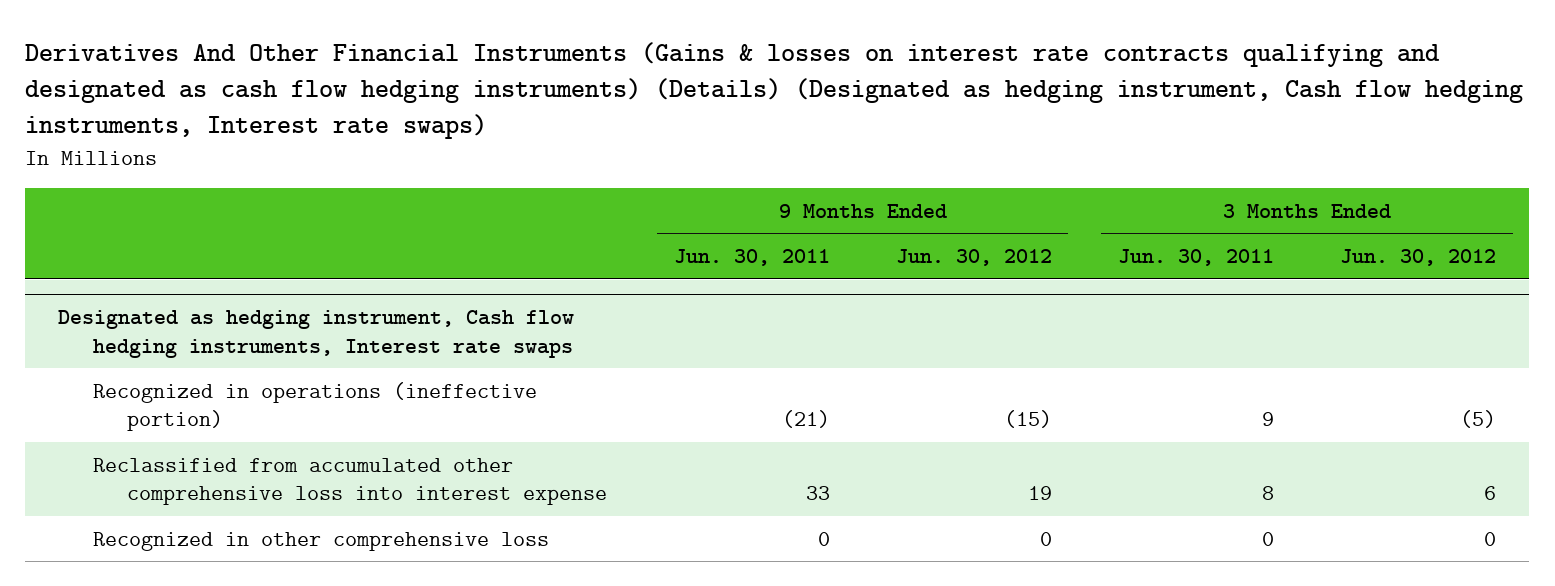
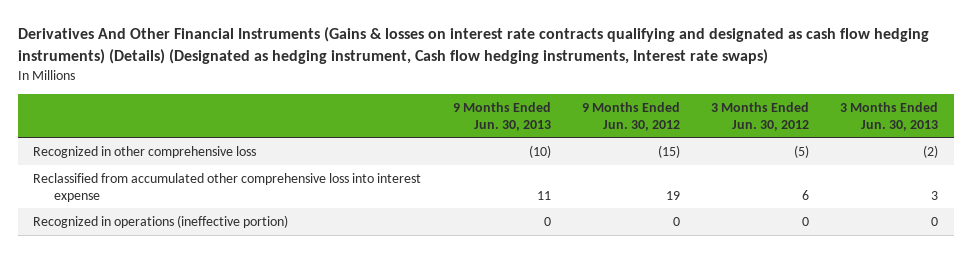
- | 9 Months Ended Jun. 30, 2011 | 9 Months Ended Jun. 30, 2012 | 3 Months Ended Jun. 30, 2011 | 3 Months Ended Jun. 30, 2012
+ | 9 Months Ended Jun. 30, 2013 | 9 Months Ended Jun. 30, 2012 | 3 Months Ended Jun. 30, 2012 | 3 Months Ended Jun. 30, 2013
- Designated as hedging instrument, Cash flow hedging instruments, Interest rate swaps
- Recognized in operations (ineffective portion) | (21) | (15) | 9 | (5)
+ Recognized in other comprehensive loss | (10) | (15) | (5) | (2)
- Recognized in other comprehensive loss | 0 | 0 | 0 | 0
+ Recognized in operations (ineffective portion) | 0 | 0 | 0 | 0

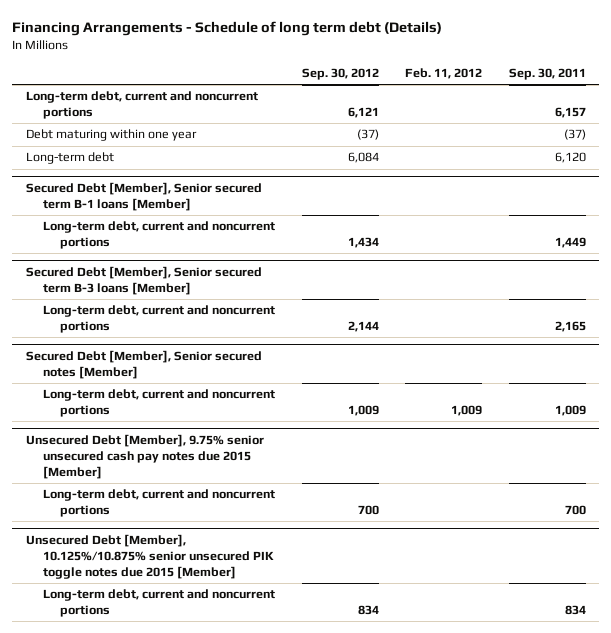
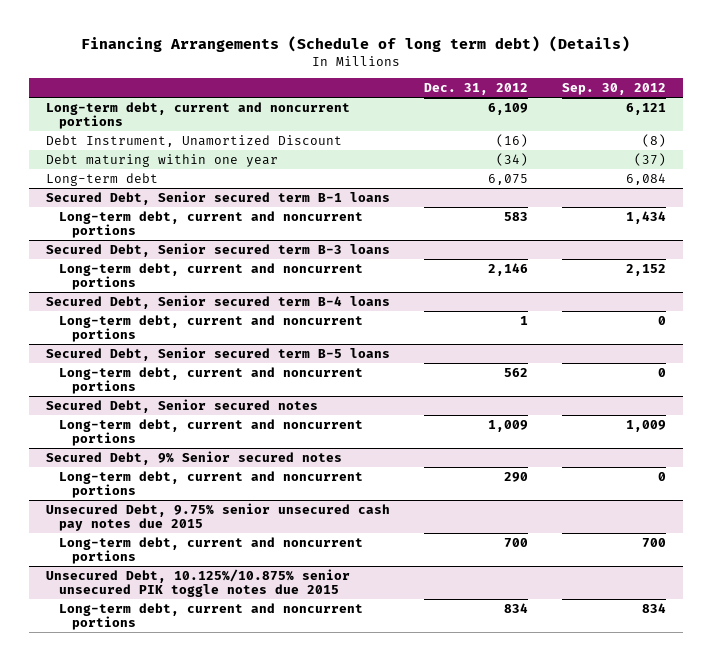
- Financing Arrangements - Schedule of long term debt (Details)
+ Financing Arrangements (Schedule of long term debt) (Details)
- | Sep. 30, 2012 | Feb. 11, 2012 | Sep. 30, 2011
+ | Dec. 31, 2012 | Sep. 30, 2012
+ Debt Instrument, Unamortized Discount | (16) | (8)
- Secured Debt [Member], Senior secured term B-1 loans [Member]
+ Secured Debt, Senior secured term B-1 loans
- Secured Debt [Member], Senior secured term B-3 loans [Member]
- Long-term debt, current and noncurrent portions | 2,144 | | 2,165
- Secured Debt [Member], Senior secured notes [Member]
+ Secured Debt, Senior secured term B-3 loans
+ Long-term debt, current and noncurrent portions | 2,146 | 2,152
+ Secured Debt, Senior secured term B-4 loans
+ Long-term debt, current and noncurrent portions | 1 | 0
+ Secured Debt, Senior secured term B-5 loans
+ Long-term debt, current and noncurrent portions | 562 | 0
+ Secured Debt, Senior secured notes
- Unsecured Debt [Member], 9.75% senior unsecured cash pay notes due 2015 [Member]
+ Secured Debt, 9% Senior secured notes
+ Long-term debt, current and noncurrent portions | 290 | 0
+ Unsecured Debt, 9.75% senior unsecured cash pay notes due 2015
- Unsecured Debt [Member], 10.125%/10.875% senior unsecured PIK toggle notes due 2015 [Member]
+ Unsecured Debt, 10.125%/10.875% senior unsecured PIK toggle notes due 2015

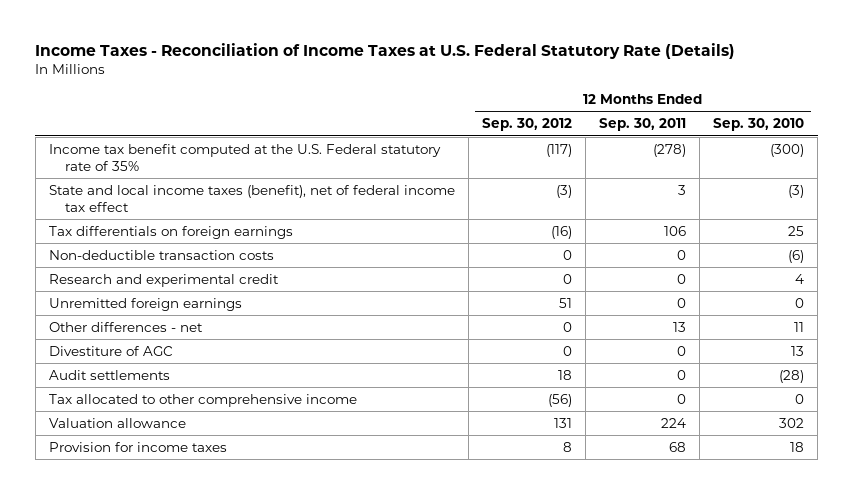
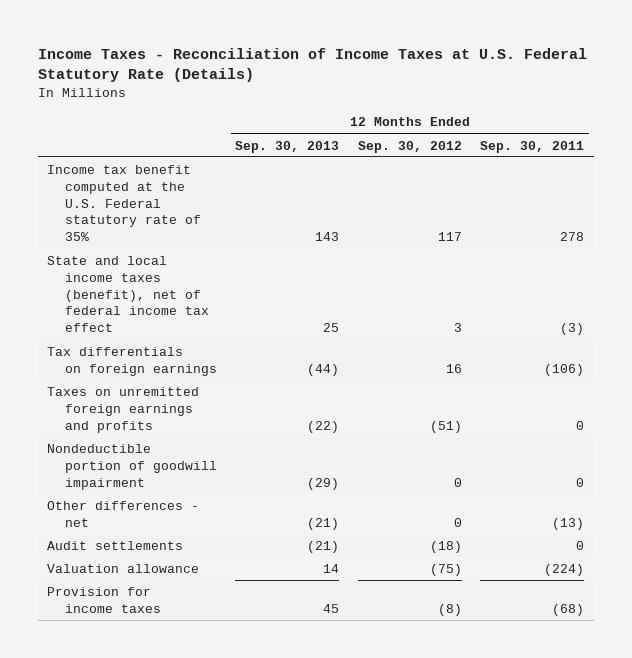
- | 12 Months Ended Sep. 30, 2012 | 12 Months Ended Sep. 30, 2011 | 12 Months Ended Sep. 30, 2010
+ | 12 Months Ended Sep. 30, 2013 | 12 Months Ended Sep. 30, 2012 | 12 Months Ended Sep. 30, 2011
- Income tax benefit computed at the U.S. Federal statutory rate of 35% | (117) | (278) | (300)
- State and local income taxes (benefit), net of federal income tax effect | (3) | 3 | (3)
- Tax differentials on foreign earnings | (16) | 106 | 25
- Non-deductible transaction costs | 0 | 0 | (6)
- Research and experimental credit | 0 | 0 | 4
- Unremitted foreign earnings | 51 | 0 | 0
- Other differences - net | 0 | 13 | 11
- Divestiture of AGC | 0 | 0 | 13
- Audit settlements | 18 | 0 | (28)
- Tax allocated to other comprehensive income | (56) | 0 | 0
- Valuation allowance | 131 | 224 | 302
- Provision for income taxes | 8 | 68 | 18
+ Income tax benefit computed at the U.S. Federal statutory rate of 35% | 143 | 117 | 278
+ State and local income taxes (benefit), net of federal income tax effect | 25 | 3 | (3)
+ Tax differentials on foreign earnings | (44) | 16 | (106)
+ Taxes on unremitted foreign earnings and profits | (22) | (51) | 0
+ Nondeductible portion of goodwill impairment | (29) | 0 | 0
+ Other differences - net | (21) | 0 | (13)
+ Audit settlements | (21) | (18) | 0
+ Valuation allowance | 14 | (75) | (224)
+ Provision for income taxes | 45 | (8) | (68)

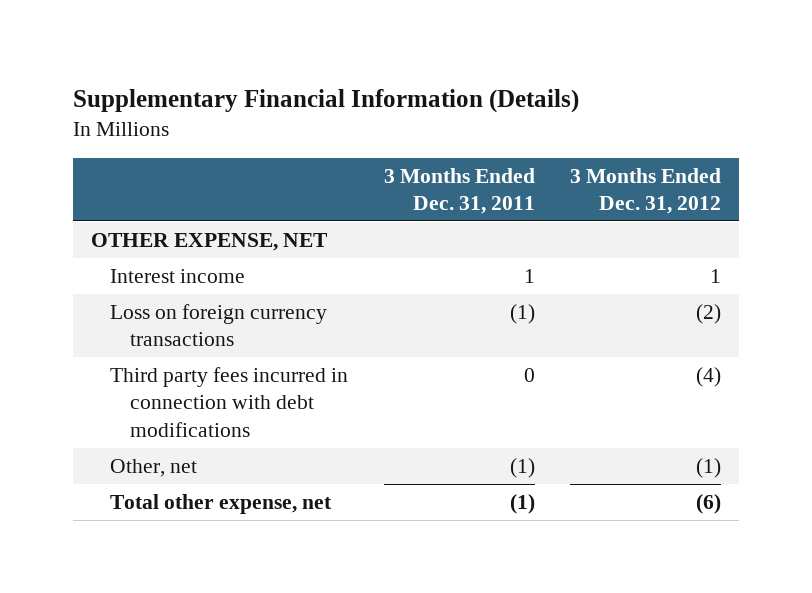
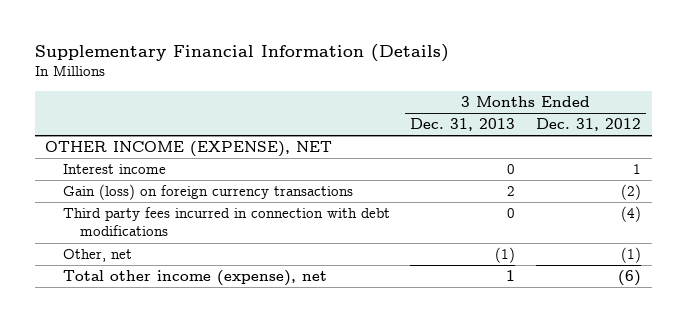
- | 3 Months Ended Dec. 31, 2011 | 3 Months Ended Dec. 31, 2012
+ | 3 Months Ended Dec. 31, 2013 | 3 Months Ended Dec. 31, 2012
- OTHER EXPENSE, NET
+ OTHER INCOME (EXPENSE), NET
- Loss on foreign currency transactions | (1) | (2)
+ Gain (loss) on foreign currency transactions | 2 | (2)
- Total other expense, net | (1) | (6)
+ Total other income (expense), net | 1 | (6)

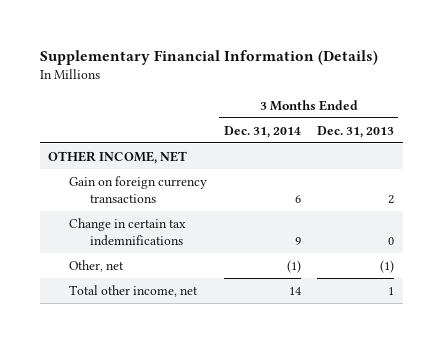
- | 3 Months Ended Dec. 31, 2013 | 3 Months Ended Dec. 31, 2012
+ | 3 Months Ended Dec. 31, 2014 | 3 Months Ended Dec. 31, 2013
- OTHER INCOME (EXPENSE), NET
- Interest income | 0 | 1
- Gain (loss) on foreign currency transactions | 2 | (2)
- Third party fees incurred in connection with debt modifications | 0 | (4)
+ OTHER INCOME, NET
+ Gain on foreign currency transactions | 6 | 2
+ Change in certain tax indemnifications | 9 | 0
- Total other income (expense), net | 1 | (6)
+ Total other income, net | 14 | 1

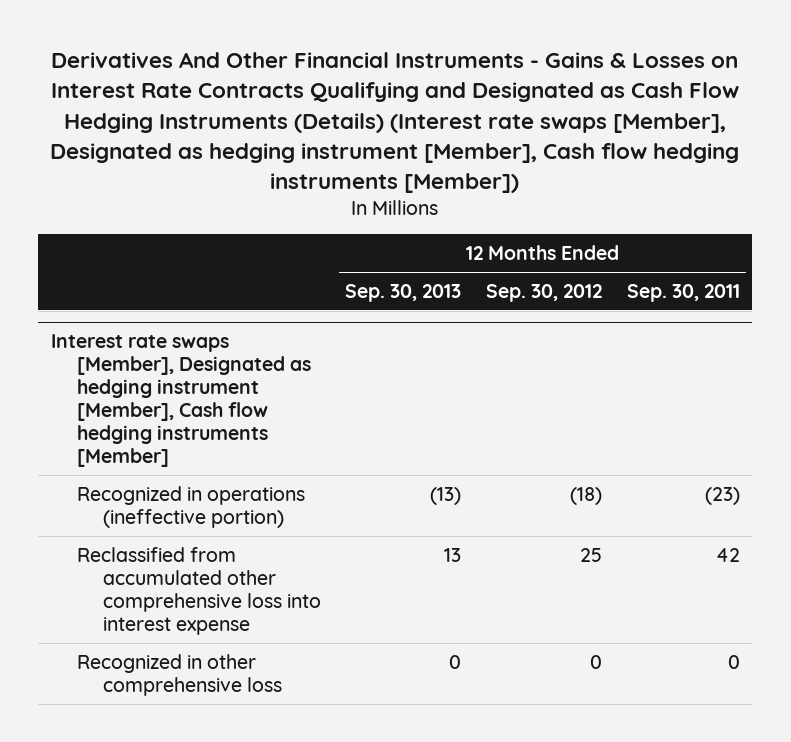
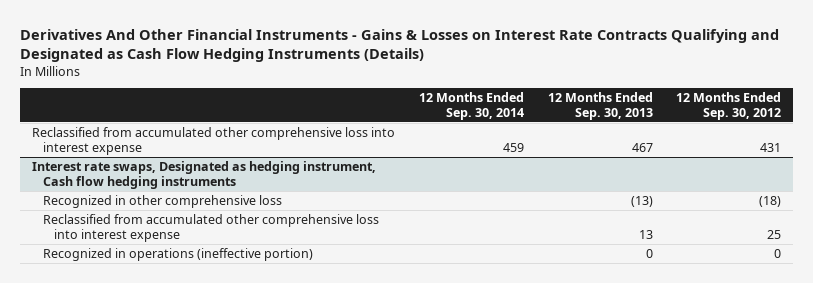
- Derivatives And Other Financial Instruments - Gains & Losses on Interest Rate Contracts Qualifying and Designated as Cash Flow Hedging Instruments (Details) (Interest rate swaps [Member], Designated as hedging instrument [Member], Cash flow hedging instruments [Member])
+ Derivatives And Other Financial Instruments - Gains & Losses on Interest Rate Contracts Qualifying and Designated as Cash Flow Hedging Instruments (Details)
- | 12 Months Ended Sep. 30, 2013 | 12 Months Ended Sep. 30, 2012 | 12 Months Ended Sep. 30, 2011
+ | 12 Months Ended Sep. 30, 2014 | 12 Months Ended Sep. 30, 2013 | 12 Months Ended Sep. 30, 2012
- Interest rate swaps [Member], Designated as hedging instrument [Member], Cash flow hedging instruments [Member]
- Recognized in operations (ineffective portion) | (13) | (18) | (23)
+ Reclassified from accumulated other comprehensive loss into interest expense | 459 | 467 | 431
+ Interest rate swaps, Designated as hedging instrument, Cash flow hedging instruments
+ Recognized in other comprehensive loss | | (13) | (18)
- Recognized in other comprehensive loss | 0 | 0 | 0
+ Recognized in operations (ineffective portion) | | 0 | 0

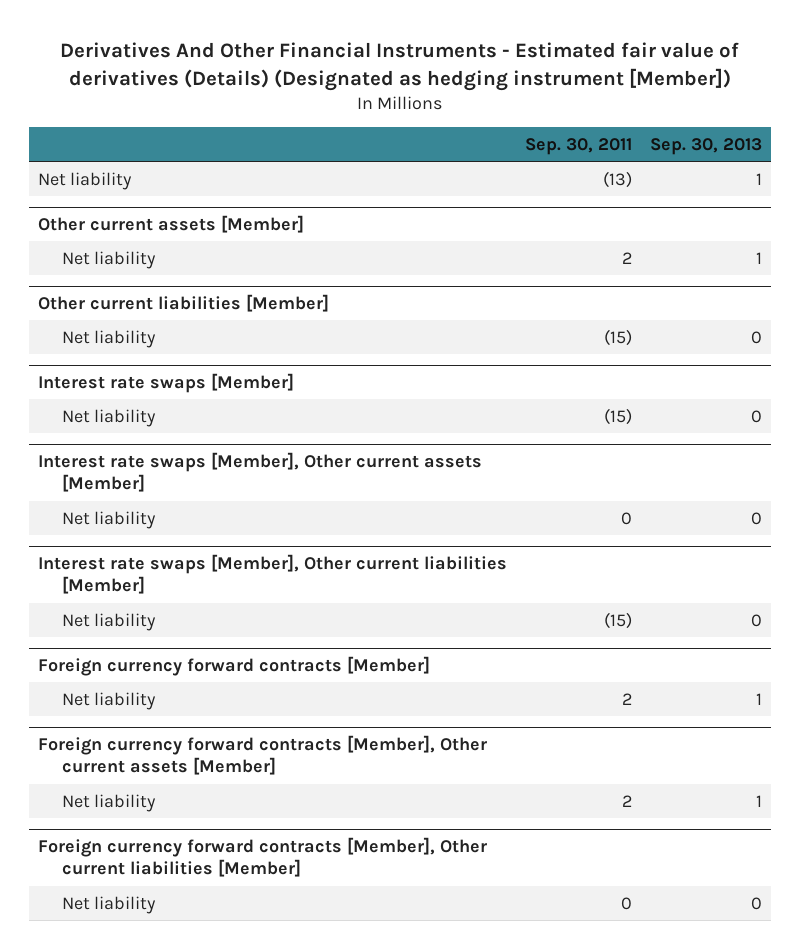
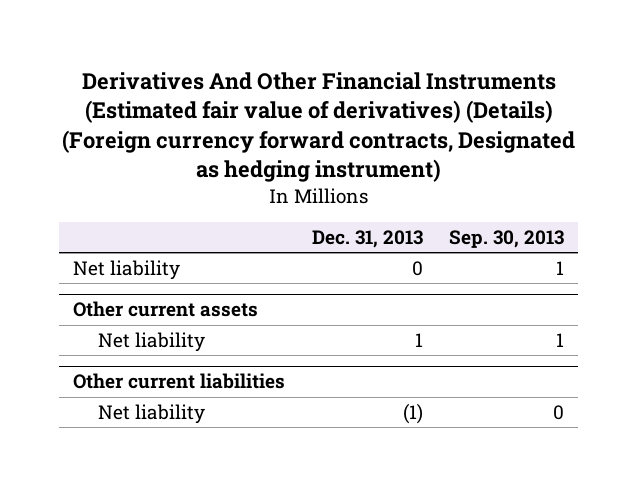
- Derivatives And Other Financial Instruments - Estimated fair value of derivatives (Details) (Designated as hedging instrument [Member])
+ Derivatives And Other Financial Instruments (Estimated fair value of derivatives) (Details) (Foreign currency forward contracts, Designated as hedging instrument)
- | Sep. 30, 2011 | Sep. 30, 2013
+ | Dec. 31, 2013 | Sep. 30, 2013
- Other current assets [Member]
- Net liability | 2 | 1
- Other current liabilities [Member]
- Net liability | (15) | 0
- Interest rate swaps [Member]
- Net liability | (15) | 0
- Interest rate swaps [Member], Other current assets [Member]
- Net liability | 0 | 0
- Interest rate swaps [Member], Other current liabilities [Member]
- Net liability | (15) | 0
- Foreign currency forward contracts [Member]
- Net liability | 2 | 1
- Foreign currency forward contracts [Member], Other current assets [Member]
+ Other current assets
- Foreign currency forward contracts [Member], Other current liabilities [Member]
+ Other current liabilities

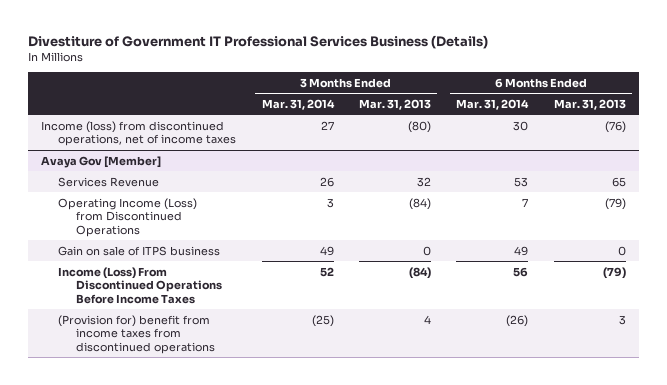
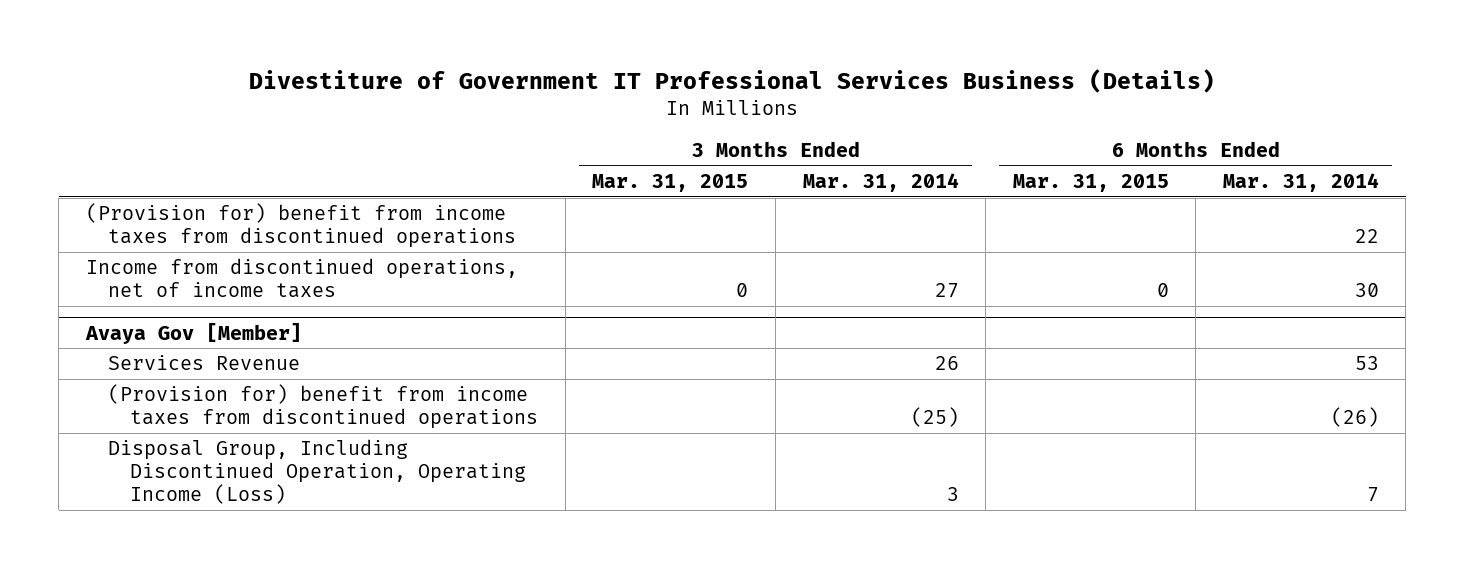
- | 3 Months Ended Mar. 31, 2014 | 3 Months Ended Mar. 31, 2013 | 6 Months Ended Mar. 31, 2014 | 6 Months Ended Mar. 31, 2013
+ | 3 Months Ended Mar. 31, 2015 | 3 Months Ended Mar. 31, 2014 | 6 Months Ended Mar. 31, 2015 | 6 Months Ended Mar. 31, 2014
- Income (loss) from discontinued operations, net of income taxes | 27 | (80) | 30 | (76)
+ (Provision for) benefit from income taxes from discontinued operations | | | | 22
+ Income from discontinued operations, net of income taxes | 0 | 27 | 0 | 30
@ Avaya Gov [Member]
- Operating Income (Loss) from Discontinued Operations | 3 | (84) | 7 | (79)
- Gain on sale of ITPS business | 49 | 0 | 49 | 0
- Income (Loss) From Discontinued Operations Before Income Taxes | 52 | (84) | 56 | (79)
+ Disposal Group, Including Discontinued Operation, Operating Income (Loss) | | 3 | | 7

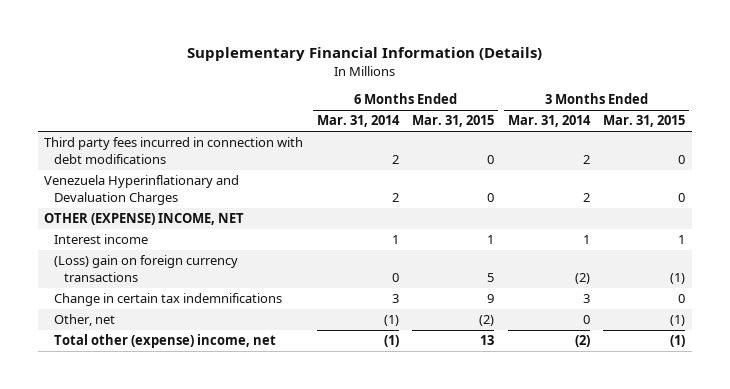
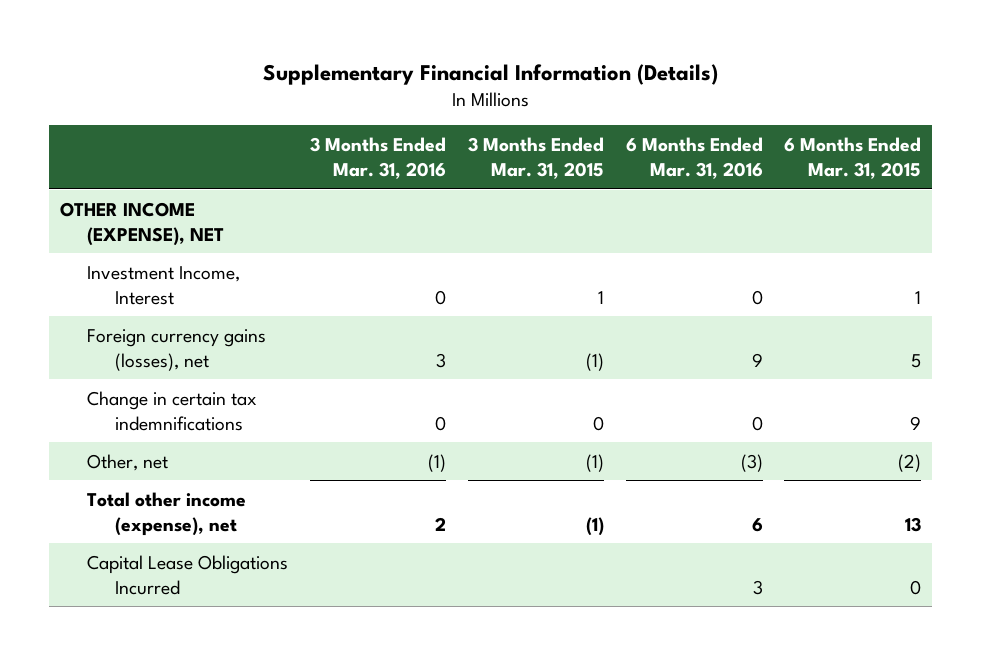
- | 6 Months Ended Mar. 31, 2014 | 6 Months Ended Mar. 31, 2015 | 3 Months Ended Mar. 31, 2014 | 3 Months Ended Mar. 31, 2015
+ | 3 Months Ended Mar. 31, 2016 | 3 Months Ended Mar. 31, 2015 | 6 Months Ended Mar. 31, 2016 | 6 Months Ended Mar. 31, 2015
- Third party fees incurred in connection with debt modifications | 2 | 0 | 2 | 0
- Venezuela Hyperinflationary and Devaluation Charges | 2 | 0 | 2 | 0
- OTHER (EXPENSE) INCOME, NET
- Interest income | 1 | 1 | 1 | 1
- (Loss) gain on foreign currency transactions | 0 | 5 | (2) | (1)
+ OTHER INCOME (EXPENSE), NET
+ Investment Income, Interest | 0 | 1 | 0 | 1
+ Foreign currency gains (losses), net | 3 | (1) | 9 | 5
- Total other (expense) income, net | (1) | 13 | (2) | (1)
+ Total other income (expense), net | 2 | (1) | 6 | 13
+ Capital Lease Obligations Incurred | | | 3 | 0

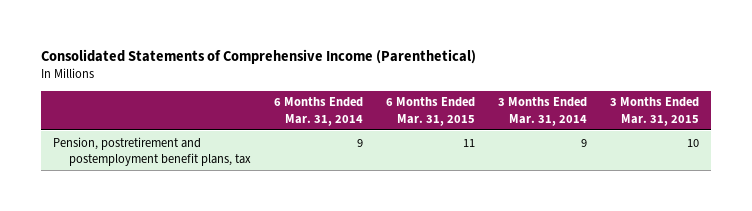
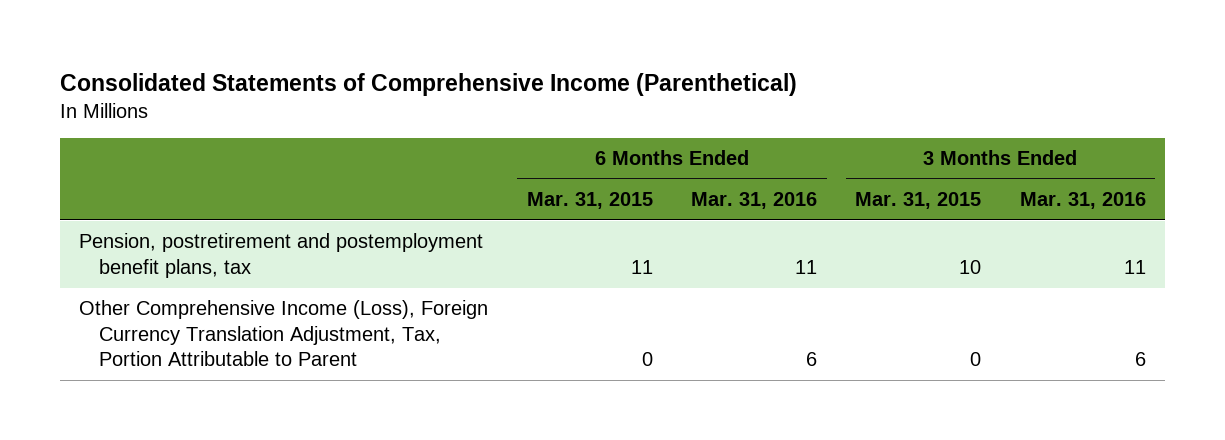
- | 6 Months Ended Mar. 31, 2014 | 6 Months Ended Mar. 31, 2015 | 3 Months Ended Mar. 31, 2014 | 3 Months Ended Mar. 31, 2015
+ | 6 Months Ended Mar. 31, 2015 | 6 Months Ended Mar. 31, 2016 | 3 Months Ended Mar. 31, 2015 | 3 Months Ended Mar. 31, 2016
+ Other Comprehensive Income (Loss), Foreign Currency Translation Adjustment, Tax, Portion Attributable to Parent | 0 | 6 | 0 | 6

